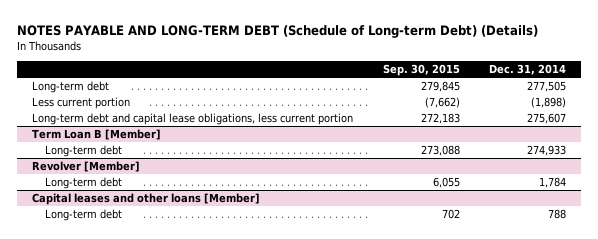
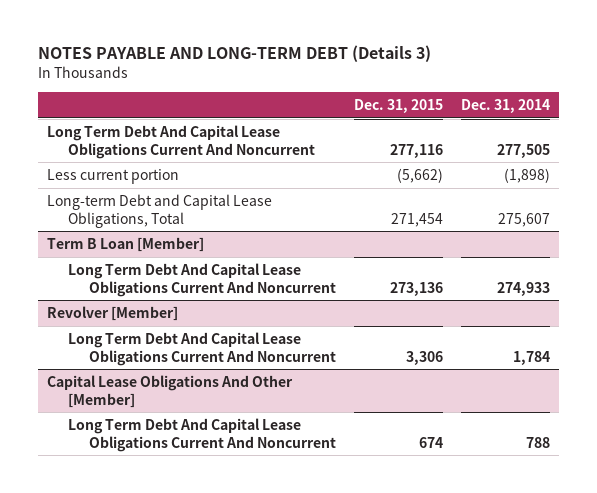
- NOTES PAYABLE AND LONG-TERM DEBT (Schedule of Long-term Debt) (Details)
+ NOTES PAYABLE AND LONG-TERM DEBT (Details 3)
- | Sep. 30, 2015 | Dec. 31, 2014
+ | Dec. 31, 2015 | Dec. 31, 2014
- Long-term debt | 279,845 | 277,505
+ Long Term Debt And Capital Lease Obligations Current And Noncurrent | 277,116 | 277,505
- Long-term debt and capital lease obligations, less current portion | 272,183 | 275,607
- Term Loan B [Member]
- Long-term debt | 273,088 | 274,933
+ Long-term Debt and Capital Lease Obligations, Total | 271,454 | 275,607
+ Term B Loan [Member]
+ Long Term Debt And Capital Lease Obligations Current And Noncurrent | 273,136 | 274,933
@ Revolver [Member]
- Long-term debt | 6,055 | 1,784
- Capital leases and other loans [Member]
- Long-term debt | 702 | 788
@ Revolver [Member]
+ Long Term Debt And Capital Lease Obligations Current And Noncurrent | 3,306 | 1,784
+ Capital Lease Obligations And Other [Member]
+ Long Term Debt And Capital Lease Obligations Current And Noncurrent | 674 | 788

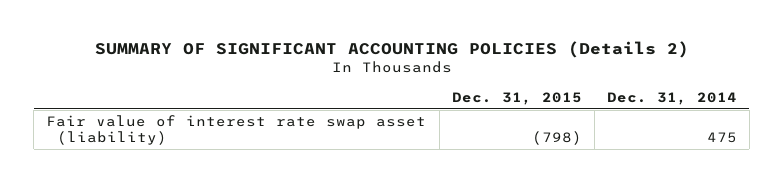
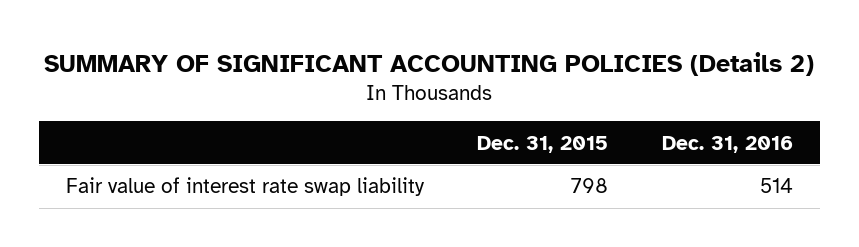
- | Dec. 31, 2015 | Dec. 31, 2014
+ | Dec. 31, 2015 | Dec. 31, 2016
- Fair value of interest rate swap asset (liability) | (798) | 475
+ Fair value of interest rate swap liability | 798 | 514

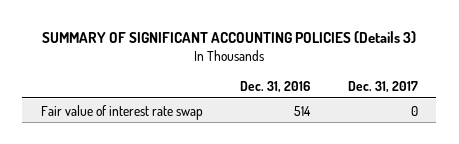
- SUMMARY OF SIGNIFICANT ACCOUNTING POLICIES (Details 2)
+ SUMMARY OF SIGNIFICANT ACCOUNTING POLICIES (Details 3)
- | Dec. 31, 2015 | Dec. 31, 2016
+ | Dec. 31, 2016 | Dec. 31, 2017
- Fair value of interest rate swap liability | 798 | 514
+ Fair value of interest rate swap | 514 | 0

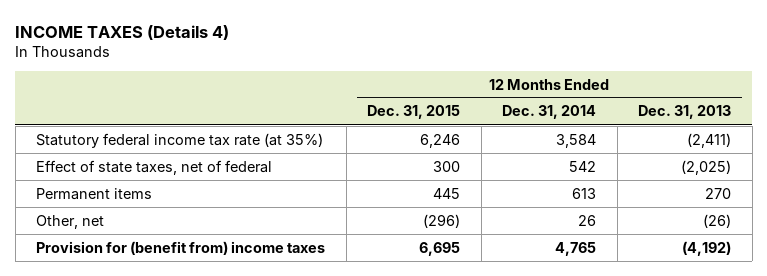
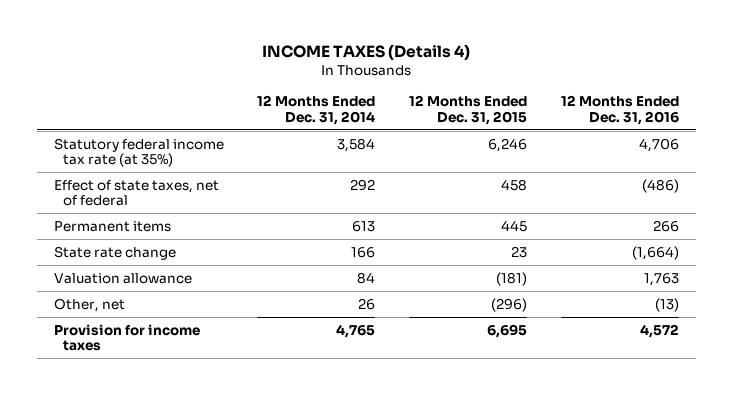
- | 12 Months Ended Dec. 31, 2015 | 12 Months Ended Dec. 31, 2014 | 12 Months Ended Dec. 31, 2013
+ | 12 Months Ended Dec. 31, 2014 | 12 Months Ended Dec. 31, 2015 | 12 Months Ended Dec. 31, 2016
- Effect of state taxes, net of federal | 300 | 542 | (2,025)
+ Effect of state taxes, net of federal | 292 | 458 | (486)
+ State rate change | 166 | 23 | (1,664)
+ Valuation allowance | 84 | (181) | 1,763
- Provision for (benefit from) income taxes | 6,695 | 4,765 | (4,192)
+ Provision for income taxes | 4,765 | 6,695 | 4,572

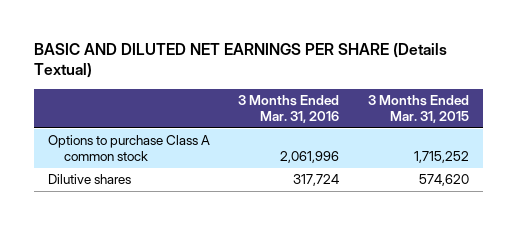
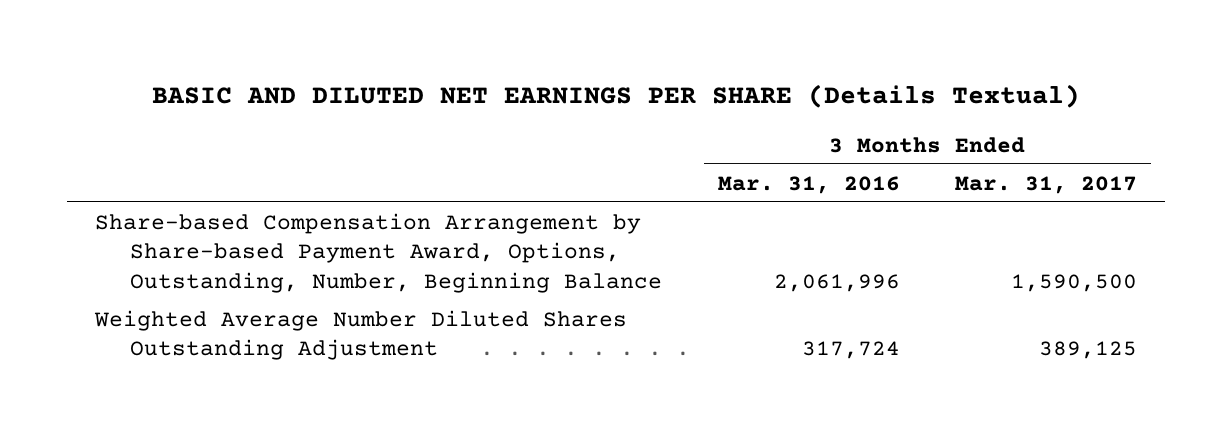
- | 3 Months Ended Mar. 31, 2016 | 3 Months Ended Mar. 31, 2015
+ | 3 Months Ended Mar. 31, 2016 | 3 Months Ended Mar. 31, 2017
- Options to purchase Class A common stock | 2,061,996 | 1,715,252
- Dilutive shares | 317,724 | 574,620
+ Share-based Compensation Arrangement by Share-based Payment Award, Options, Outstanding, Number, Beginning Balance | 2,061,996 | 1,590,500
+ Weighted Average Number Diluted Shares Outstanding Adjustment | 317,724 | 389,125

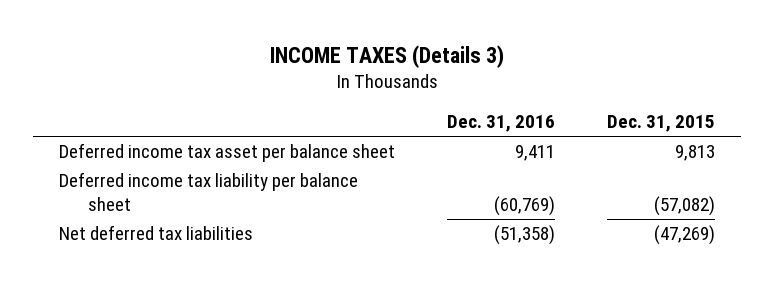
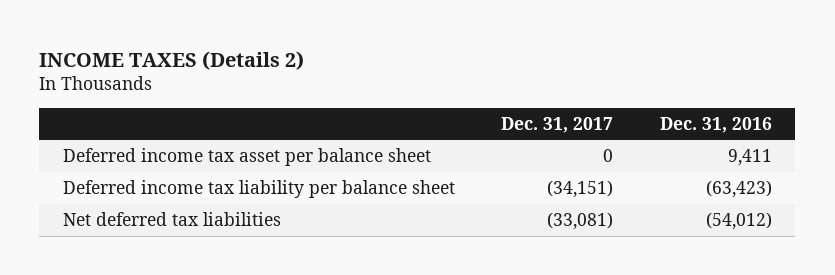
- INCOME TAXES (Details 3)
+ INCOME TAXES (Details 2)
- | Dec. 31, 2016 | Dec. 31, 2015
+ | Dec. 31, 2017 | Dec. 31, 2016
- Deferred income tax liability per balance sheet | (60,769) | (57,082)
- Net deferred tax liabilities | (51,358) | (47,269)
+ Deferred income tax liability per balance sheet | (34,151) | (63,423)
+ Net deferred tax liabilities | (33,081) | (54,012)

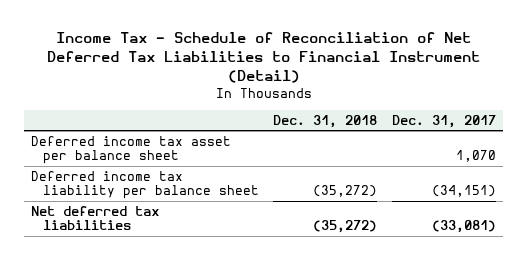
- INCOME TAXES (Details 2)
+ Income Tax - Schedule of Reconciliation of Net Deferred Tax Liabilities to Financial Instrument (Detail)
- | Dec. 31, 2017 | Dec. 31, 2016
+ | Dec. 31, 2018 | Dec. 31, 2017
- Deferred income tax asset per balance sheet | 0 | 9,411
+ Deferred income tax asset per balance sheet | | 1,070

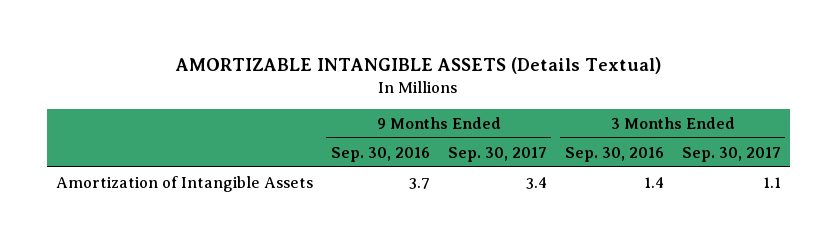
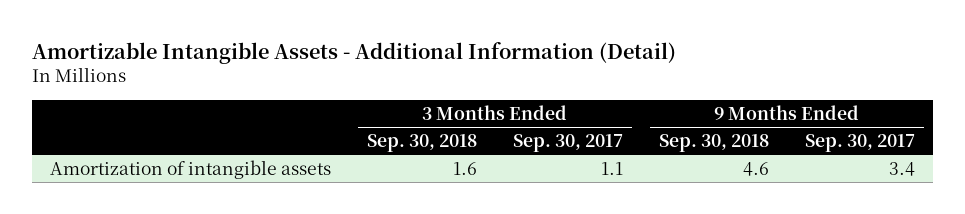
- AMORTIZABLE INTANGIBLE ASSETS (Details Textual)
+ Amortizable Intangible Assets - Additional Information (Detail)
- | 9 Months Ended Sep. 30, 2016 | 9 Months Ended Sep. 30, 2017 | 3 Months Ended Sep. 30, 2016 | 3 Months Ended Sep. 30, 2017
+ | 3 Months Ended Sep. 30, 2018 | 3 Months Ended Sep. 30, 2017 | 9 Months Ended Sep. 30, 2018 | 9 Months Ended Sep. 30, 2017
- Amortization of Intangible Assets | 3.7 | 3.4 | 1.4 | 1.1
+ Amortization of intangible assets | 1.6 | 1.1 | 4.6 | 3.4

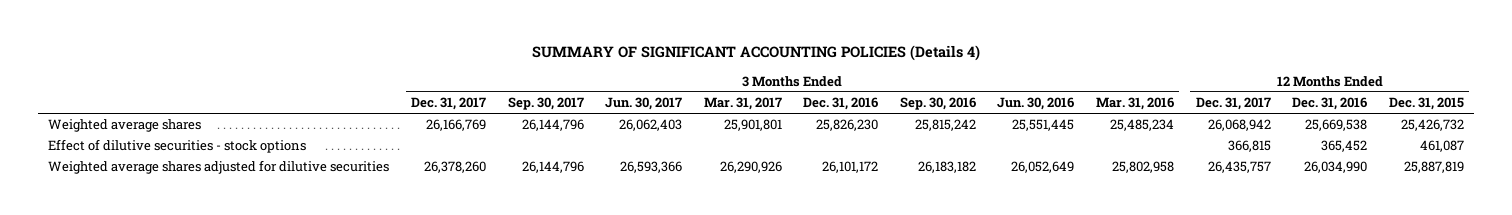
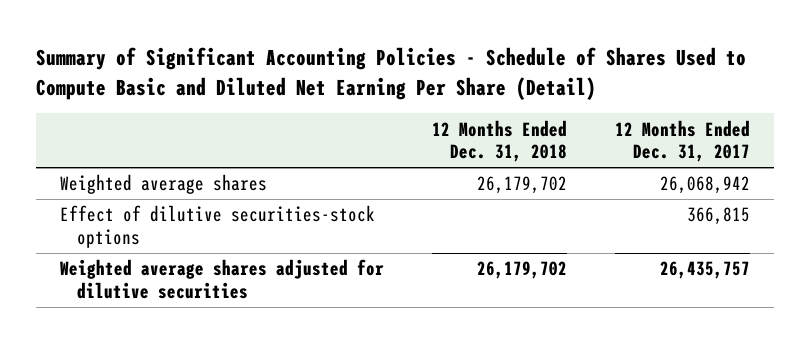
- SUMMARY OF SIGNIFICANT ACCOUNTING POLICIES (Details 4)
+ Summary of Significant Accounting Policies - Schedule of Shares Used to Compute Basic and Diluted Net Earning Per Share (Detail)
- | 3 Months Ended Dec. 31, 2017 | 3 Months Ended Sep. 30, 2017 | 3 Months Ended Jun. 30, 2017 | 3 Months Ended Mar. 31, 2017 | 3 Months Ended Dec. 31, 2016 | 3 Months Ended Sep. 30, 2016 | 3 Months Ended Jun. 30, 2016 | 3 Months Ended Mar. 31, 2016 | 12 Months Ended Dec. 31, 2017 | 12 Months Ended Dec. 31, 2016 | 12 Months Ended Dec. 31, 2015
+ | 12 Months Ended Dec. 31, 2018 | 12 Months Ended Dec. 31, 2017
- Effect of dilutive securities - stock options | | | | | | | | | 366,815 | 365,452 | 461,087
+ Effect of dilutive securities-stock options | | 366,815

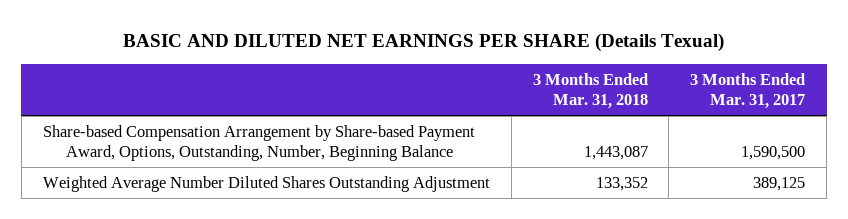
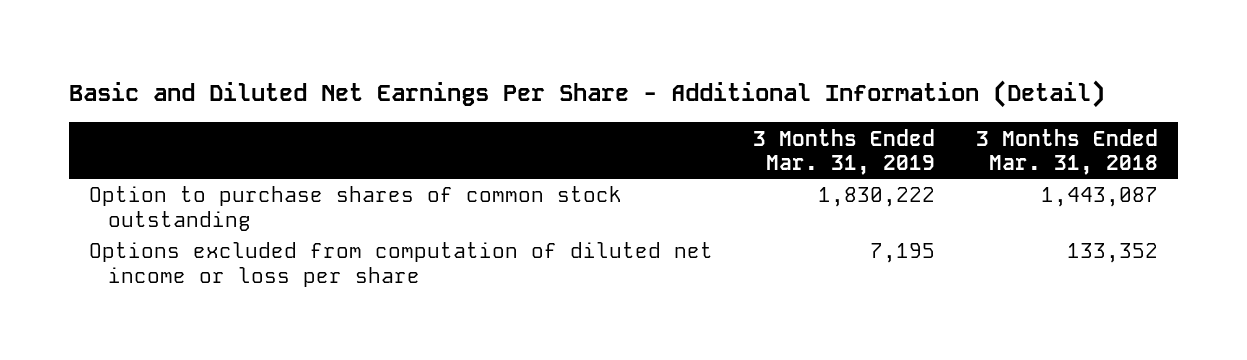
- BASIC AND DILUTED NET EARNINGS PER SHARE (Details Texual)
+ Basic and Diluted Net Earnings Per Share - Additional Information (Detail)
- | 3 Months Ended Mar. 31, 2018 | 3 Months Ended Mar. 31, 2017
+ | 3 Months Ended Mar. 31, 2019 | 3 Months Ended Mar. 31, 2018
- Share-based Compensation Arrangement by Share-based Payment Award, Options, Outstanding, Number, Beginning Balance | 1,443,087 | 1,590,500
- Weighted Average Number Diluted Shares Outstanding Adjustment | 133,352 | 389,125
+ Option to purchase shares of common stock outstanding | 1,830,222 | 1,443,087
+ Options excluded from computation of diluted net income or loss per share | 7,195 | 133,352

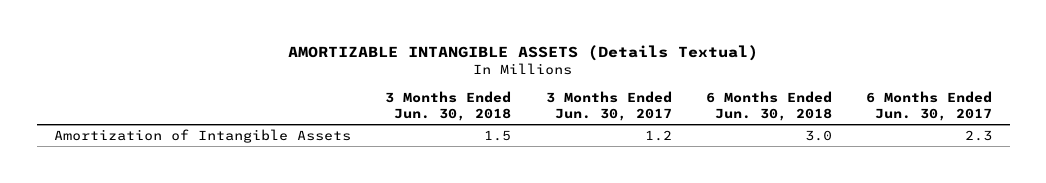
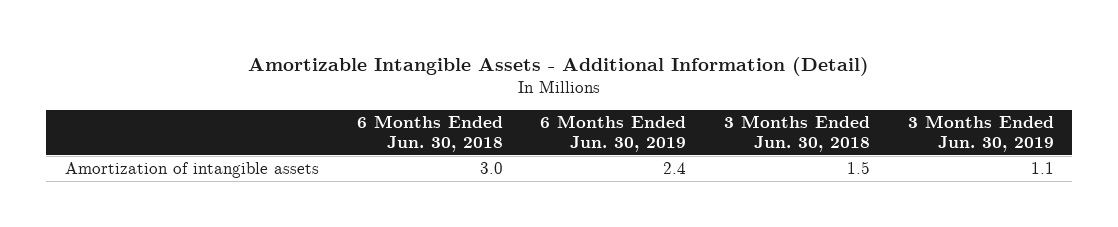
- AMORTIZABLE INTANGIBLE ASSETS (Details Textual)
+ Amortizable Intangible Assets - Additional Information (Detail)
- | 3 Months Ended Jun. 30, 2018 | 3 Months Ended Jun. 30, 2017 | 6 Months Ended Jun. 30, 2018 | 6 Months Ended Jun. 30, 2017
+ | 6 Months Ended Jun. 30, 2018 | 6 Months Ended Jun. 30, 2019 | 3 Months Ended Jun. 30, 2018 | 3 Months Ended Jun. 30, 2019
- Amortization of Intangible Assets | 1.5 | 1.2 | 3.0 | 2.3
+ Amortization of intangible assets | 3.0 | 2.4 | 1.5 | 1.1

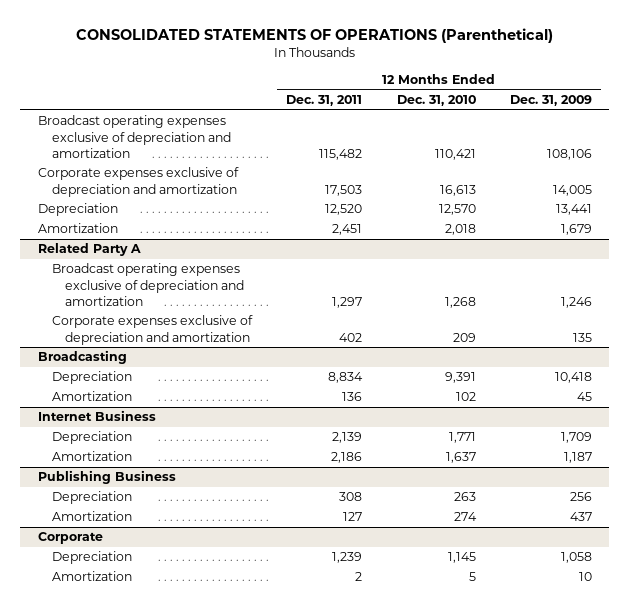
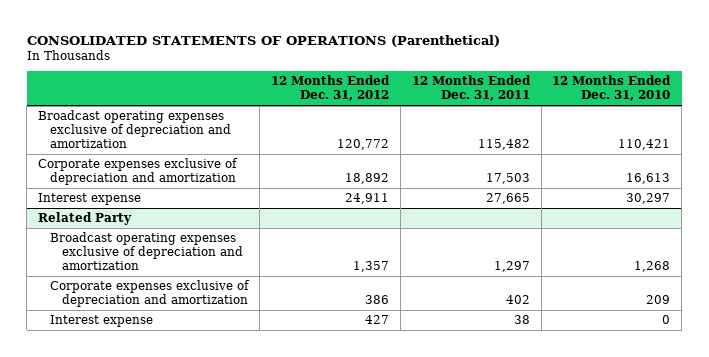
- | 12 Months Ended Dec. 31, 2011 | 12 Months Ended Dec. 31, 2010 | 12 Months Ended Dec. 31, 2009
+ | 12 Months Ended Dec. 31, 2012 | 12 Months Ended Dec. 31, 2011 | 12 Months Ended Dec. 31, 2010
- Depreciation | 12,520 | 12,570 | 13,441
- Amortization | 2,451 | 2,018 | 1,679
- Related Party A
+ Interest expense | 24,911 | 27,665 | 30,297
+ Related Party
- Broadcasting
- Depreciation | 8,834 | 9,391 | 10,418
- Amortization | 136 | 102 | 45
- Internet Business
- Depreciation | 2,139 | 1,771 | 1,709
- Amortization | 2,186 | 1,637 | 1,187
- Publishing Business
- Depreciation | 308 | 263 | 256
- Amortization | 127 | 274 | 437
- Corporate
- Depreciation | 1,239 | 1,145 | 1,058
- Amortization | 2 | 5 | 10
+ Interest expense | 427 | 38 | 0

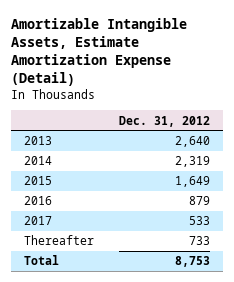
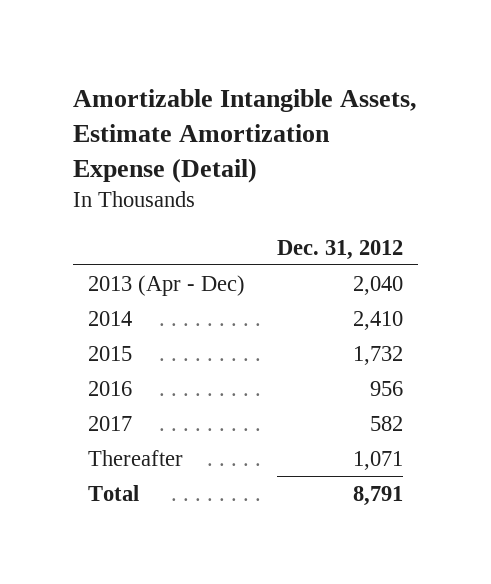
- 2013 | 2,640
- 2014 | 2,319
- 2015 | 1,649
- 2016 | 879
- 2017 | 533
- Thereafter | 733
- Total | 8,753
+ 2013 (Apr - Dec) | 2,040
+ 2014 | 2,410
+ 2015 | 1,732
+ 2016 | 956
+ 2017 | 582
+ Thereafter | 1,071
+ Total | 8,791

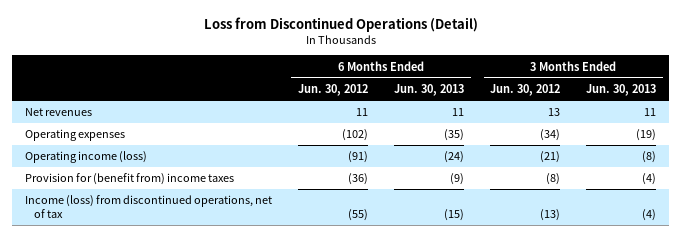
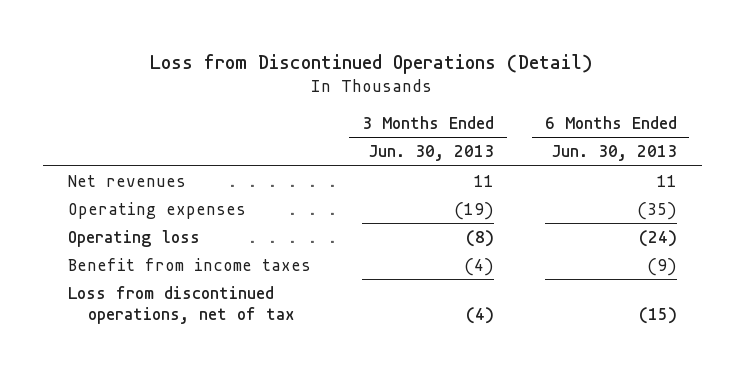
- | 6 Months Ended Jun. 30, 2012 | 6 Months Ended Jun. 30, 2013 | 3 Months Ended Jun. 30, 2012 | 3 Months Ended Jun. 30, 2013
+ | 3 Months Ended Jun. 30, 2013 | 6 Months Ended Jun. 30, 2013
- Operating income (loss) | (91) | (24) | (21) | (8)
- Provision for (benefit from) income taxes | (36) | (9) | (8) | (4)
- Income (loss) from discontinued operations, net of tax | (55) | (15) | (13) | (4)
+ Operating loss | (8) | (24)
+ Benefit from income taxes | (4) | (9)
+ Loss from discontinued operations, net of tax | (4) | (15)

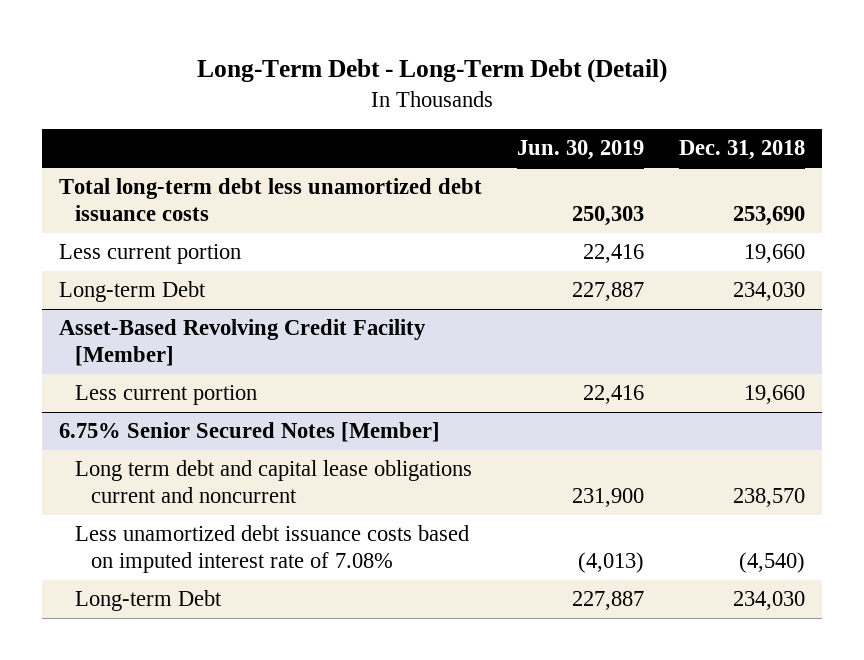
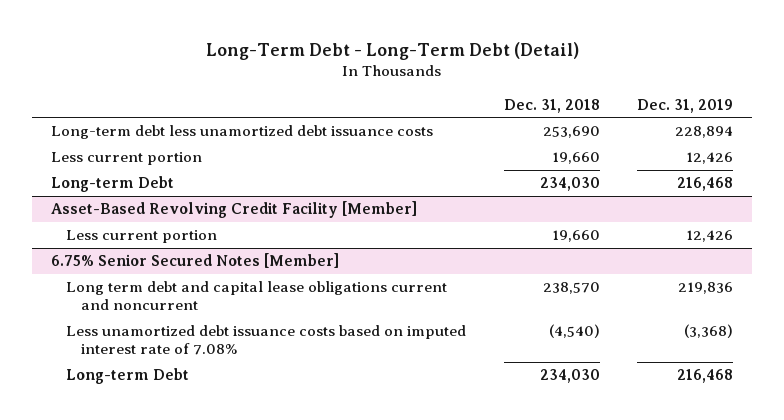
- | Jun. 30, 2019 | Dec. 31, 2018
+ | Dec. 31, 2018 | Dec. 31, 2019
- Total long-term debt less unamortized debt issuance costs | 250,303 | 253,690
+ Long-term debt less unamortized debt issuance costs | 253,690 | 228,894

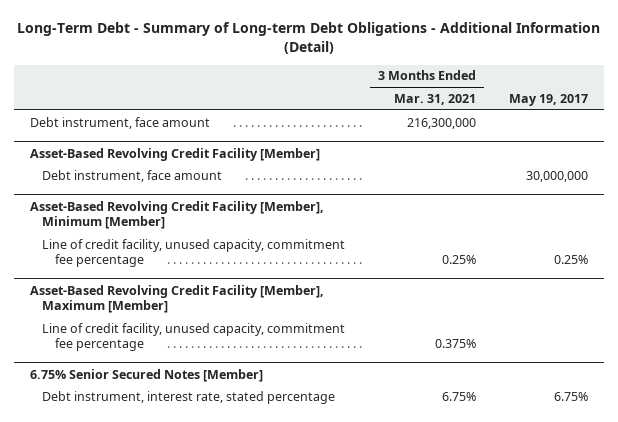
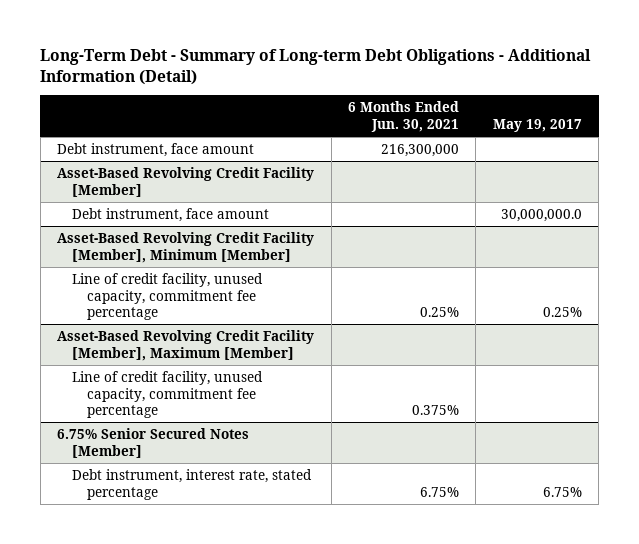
- | 3 Months Ended Mar. 31, 2021 | May 19, 2017
+ | 6 Months Ended Jun. 30, 2021 | May 19, 2017
@ Asset-Based Revolving Credit Facility [Member]
- Debt instrument, face amount | | 30,000,000
+ Debt instrument, face amount | | 30,000,000.0

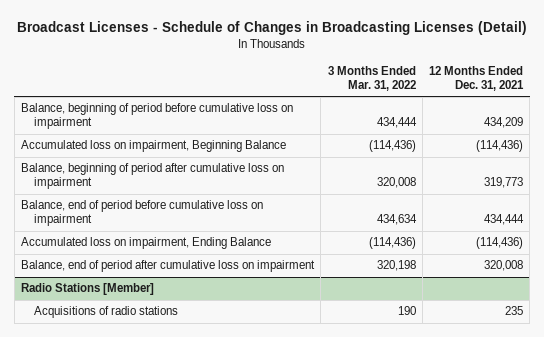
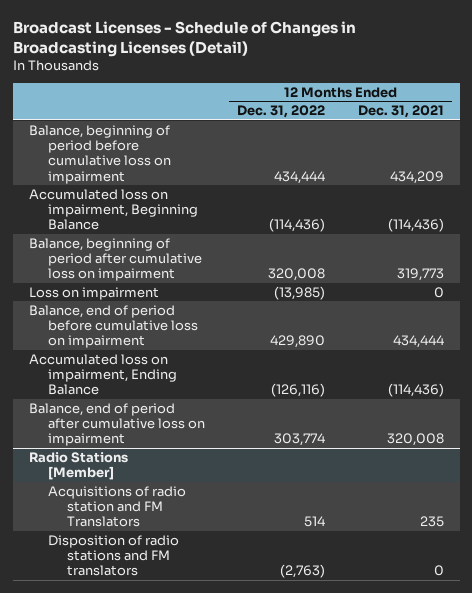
- | 3 Months Ended Mar. 31, 2022 | 12 Months Ended Dec. 31, 2021
+ | 12 Months Ended Dec. 31, 2022 | 12 Months Ended Dec. 31, 2021
+ Loss on impairment | (13,985) | 0
@ Radio Stations [Member]
- Acquisitions of radio stations | 190 | 235
+ Acquisitions of radio station and FM Translators | 514 | 235
+ Disposition of radio stations and FM translators | (2,763) | 0

